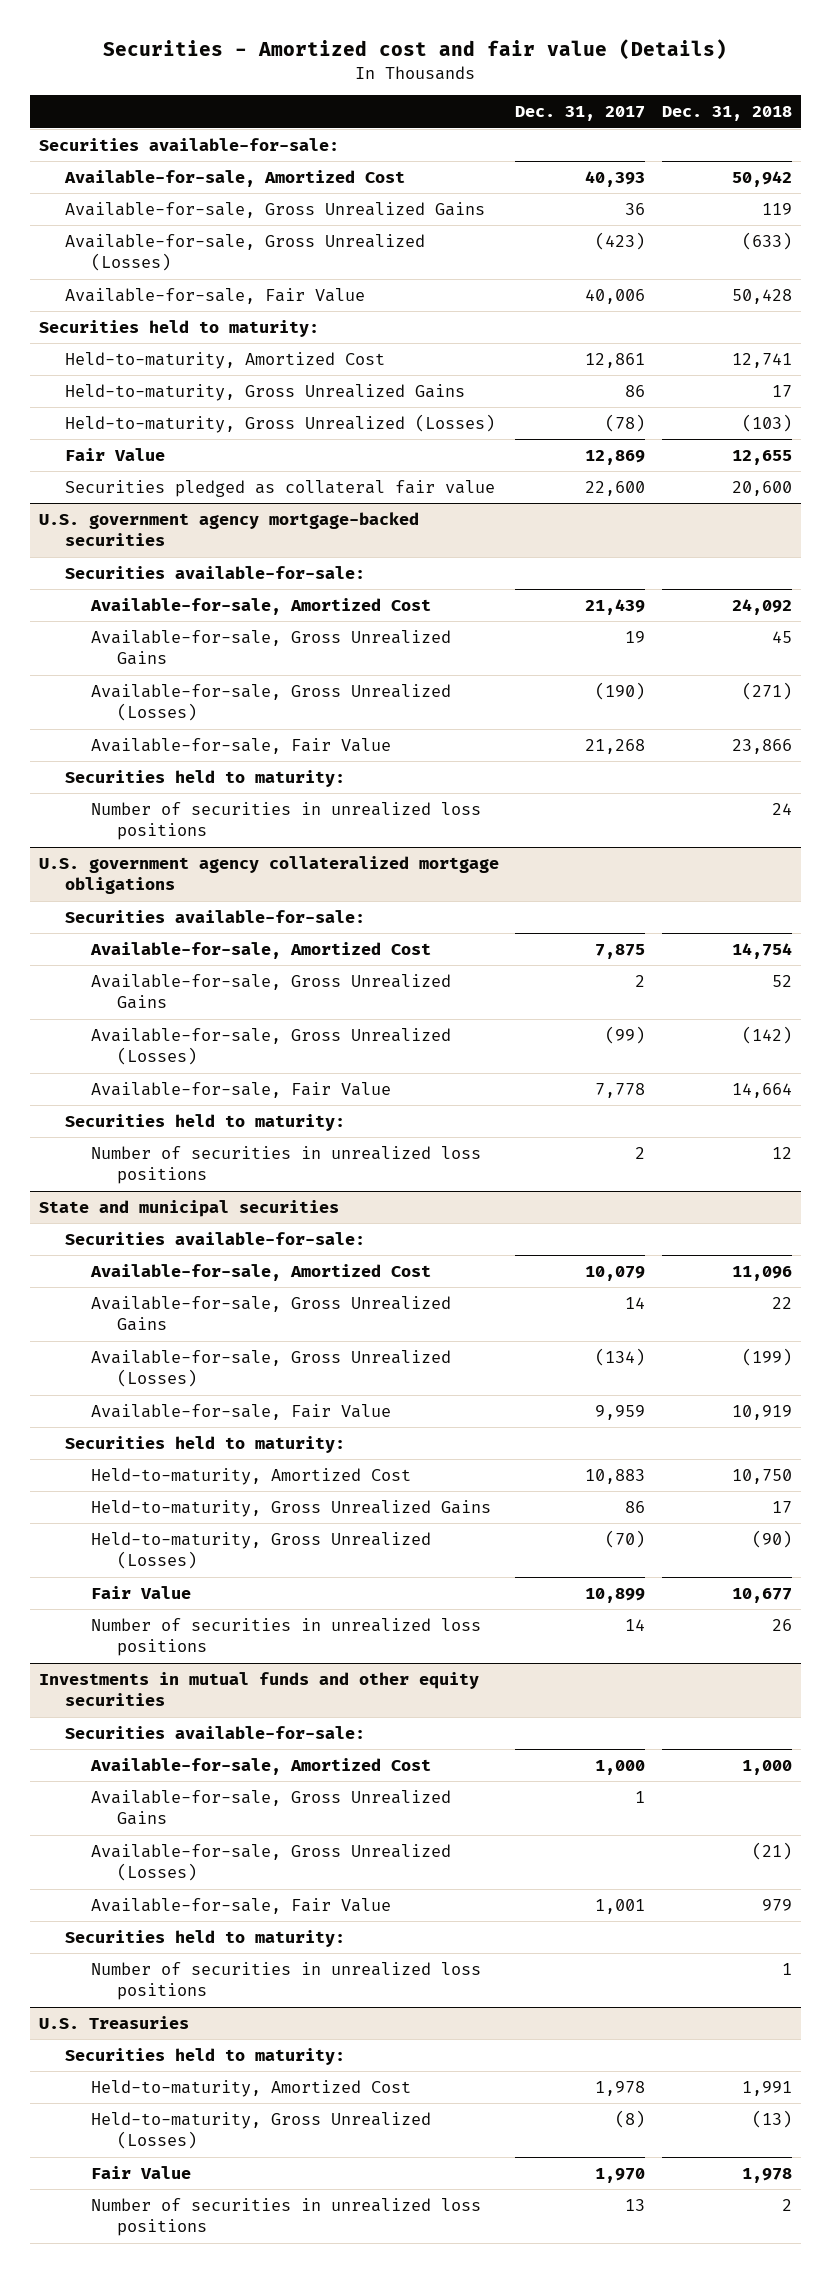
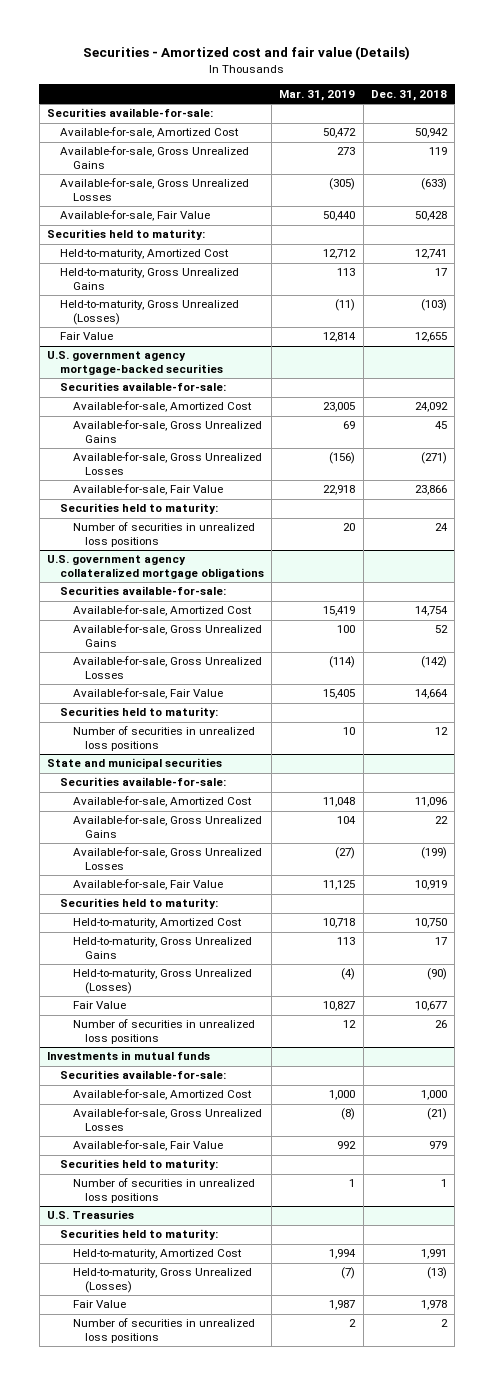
- | Dec. 31, 2017 | Dec. 31, 2018
+ | Mar. 31, 2019 | Dec. 31, 2018
- Available-for-sale, Gross Unrealized (Losses) | (423) | (633)
+ Available-for-sale, Gross Unrealized Losses | (305) | (633)
- Securities pledged as collateral fair value | 22,600 | 20,600
@ U.S. government agency mortgage-backed securities
- Available-for-sale, Gross Unrealized (Losses) | (190) | (271)
+ Available-for-sale, Gross Unrealized Losses | (156) | (271)
@ U.S. government agency collateralized mortgage obligations
- Available-for-sale, Gross Unrealized (Losses) | (99) | (142)
+ Available-for-sale, Gross Unrealized Losses | (114) | (142)
@ State and municipal securities
- Available-for-sale, Gross Unrealized (Losses) | (134) | (199)
+ Available-for-sale, Gross Unrealized Losses | (27) | (199)
- Investments in mutual funds and other equity securities
+ Investments in mutual funds
- Available-for-sale, Gross Unrealized Gains | 1 |
- Available-for-sale, Gross Unrealized (Losses) | | (21)
+ Available-for-sale, Gross Unrealized Losses | (8) | (21)

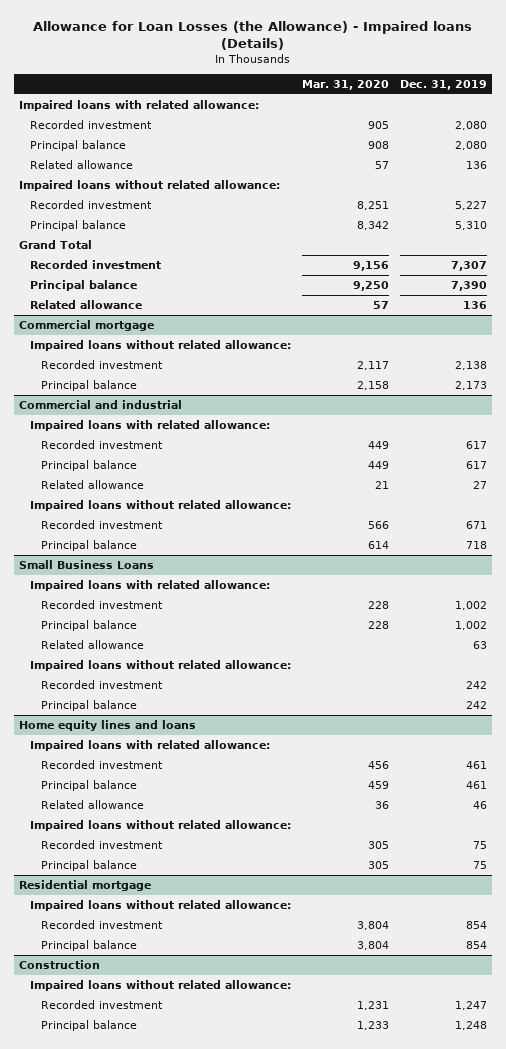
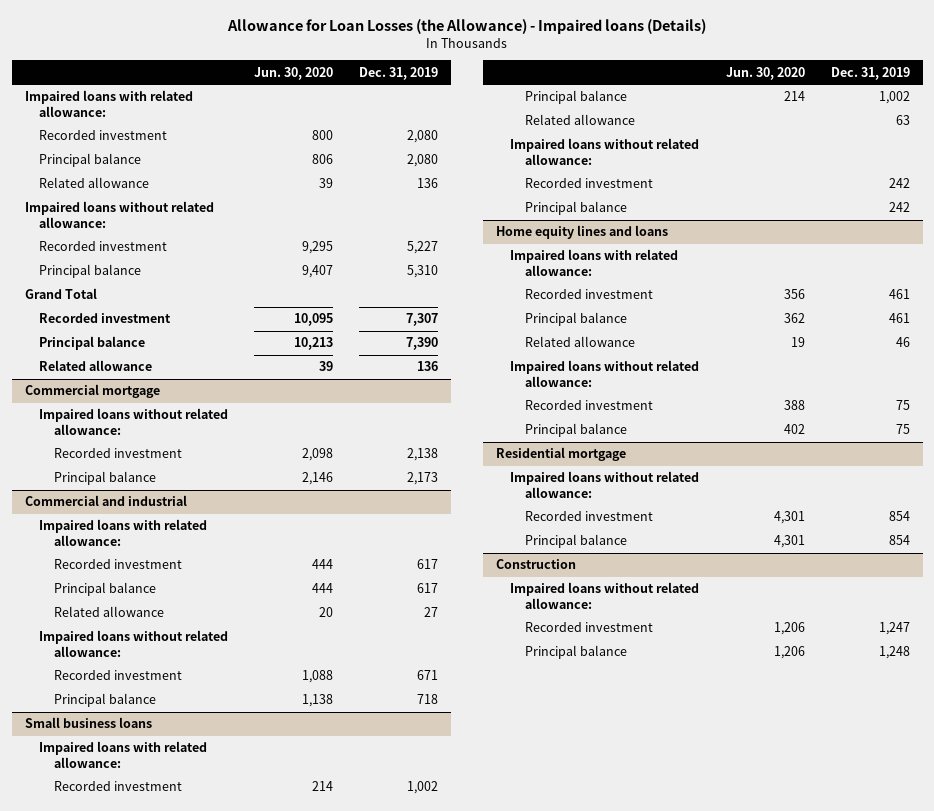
- | Mar. 31, 2020 | Dec. 31, 2019
+ | Jun. 30, 2020 | Dec. 31, 2019
- Small Business Loans
+ Small business loans

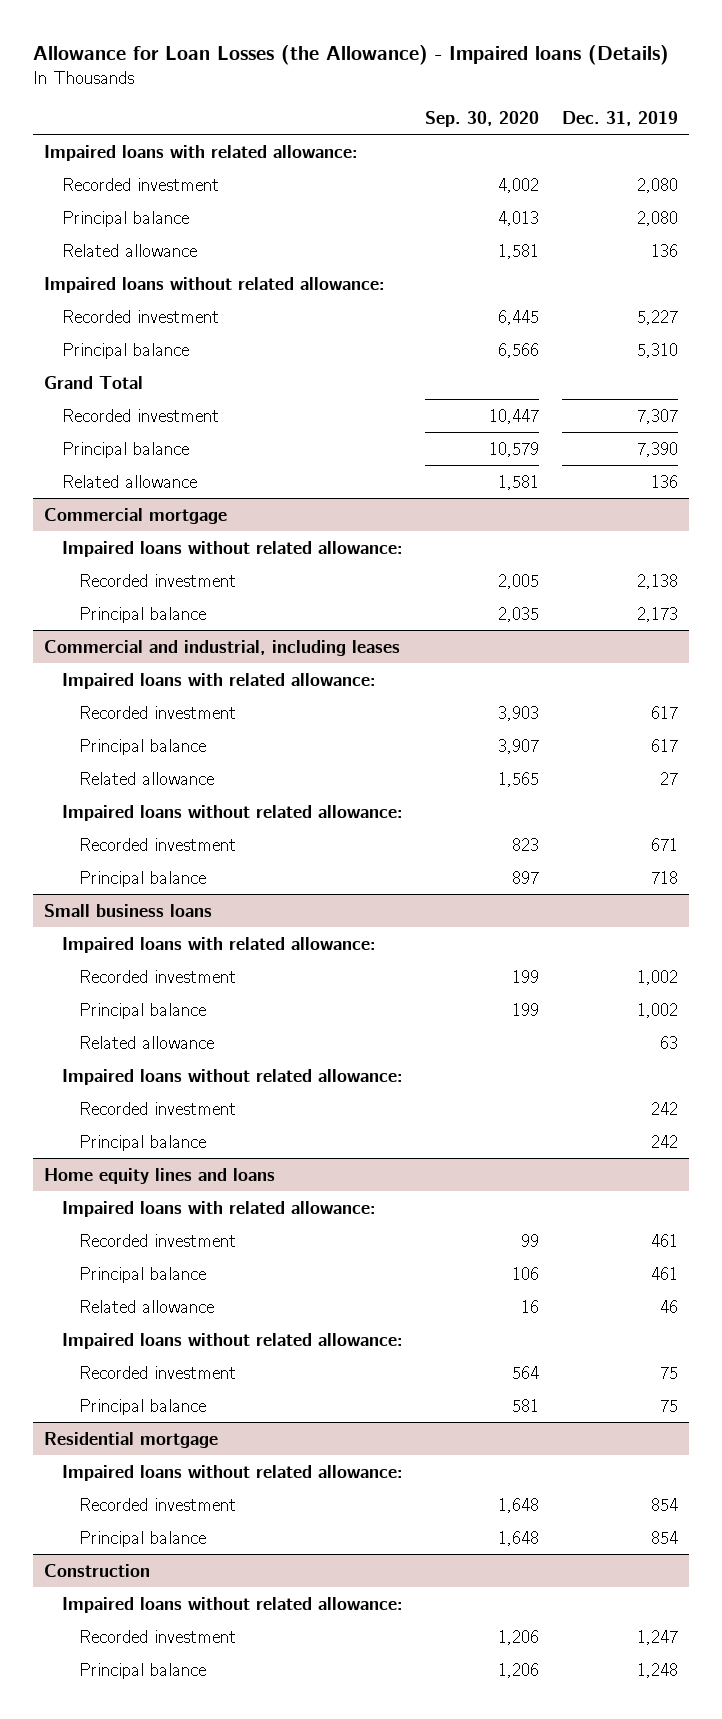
- | Jun. 30, 2020 | Dec. 31, 2019
+ | Sep. 30, 2020 | Dec. 31, 2019
- Commercial and industrial
+ Commercial and industrial, including leases

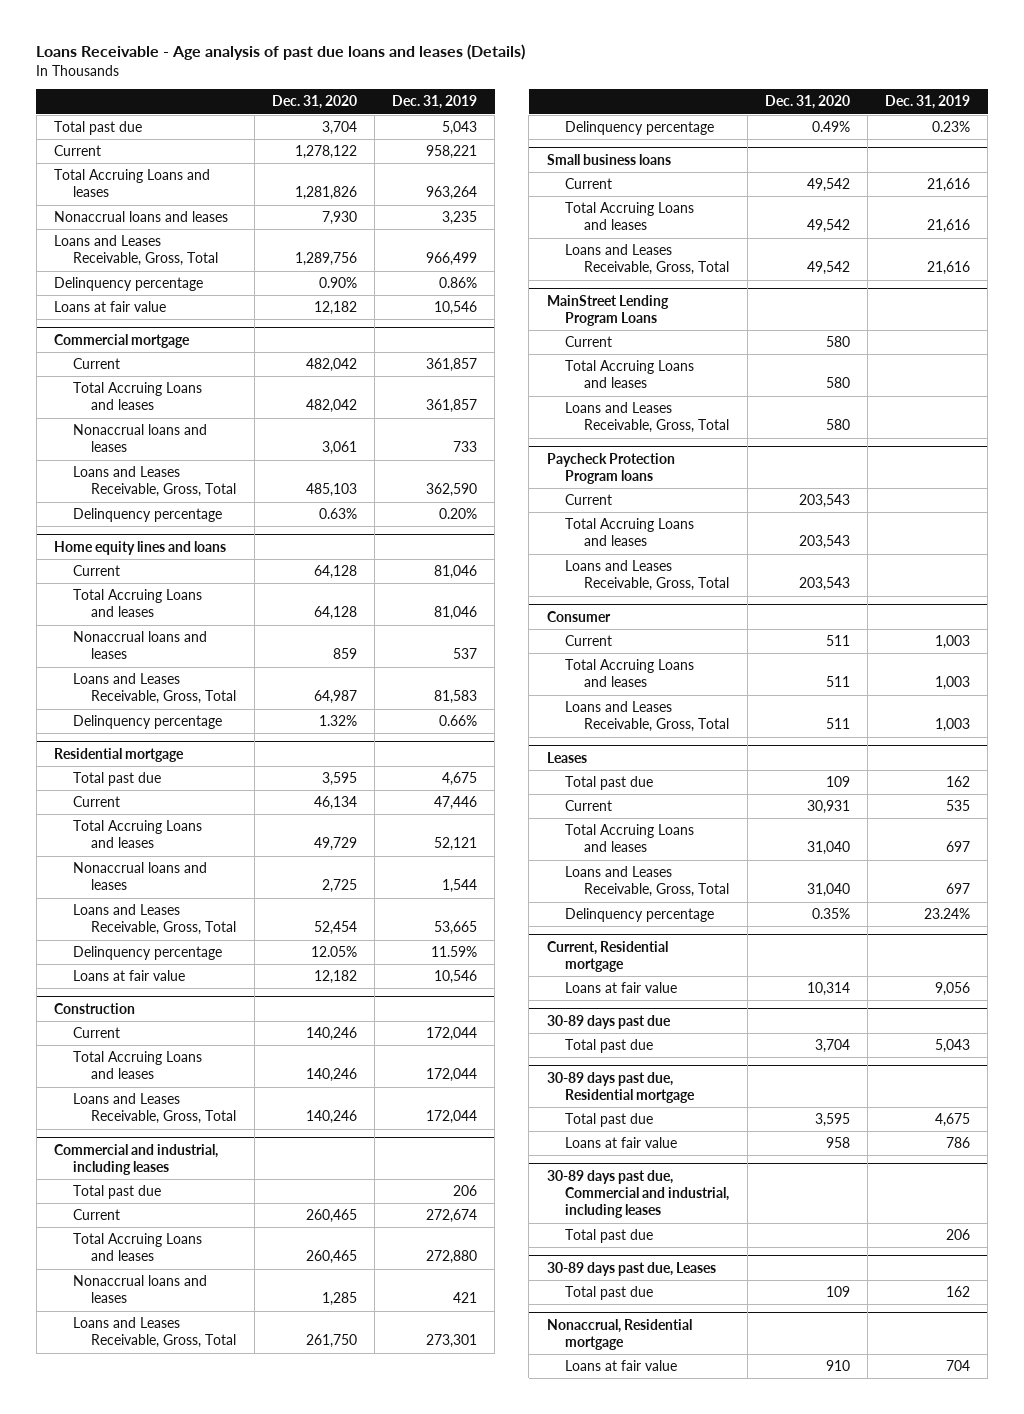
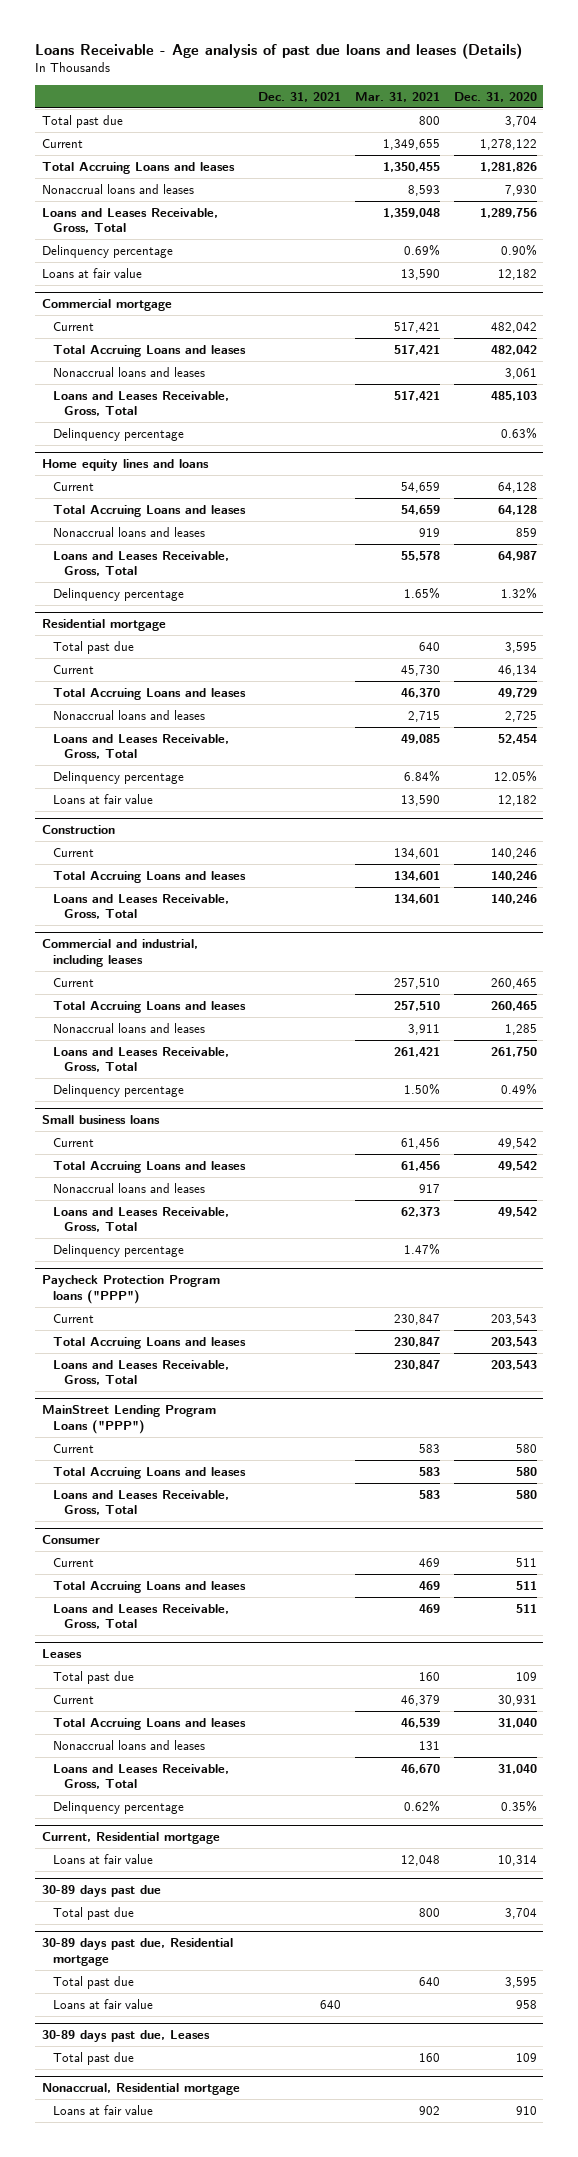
- | Dec. 31, 2020 | Dec. 31, 2019
+ | Dec. 31, 2021 | Mar. 31, 2021 | Dec. 31, 2020
@ Commercial and industrial, including leases
- Total past due | | 206
@ Small business loans
+ Nonaccrual loans and leases | | 917 |
- MainStreet Lending Program Loans
- Current | 580 |
- Total Accruing Loans and leases | 580 |
- Loans and Leases Receivable, Gross, Total | 580 |
- Paycheck Protection Program loans
@ Small business loans
+ Delinquency percentage | | 1.47% |
+ Paycheck Protection Program loans ("PPP")
+ MainStreet Lending Program Loans ("PPP")
+ Current | | 583 | 580
+ Total Accruing Loans and leases | | 583 | 580
+ Loans and Leases Receivable, Gross, Total | | 583 | 580
@ Leases
+ Nonaccrual loans and leases | | 131 |
- 30-89 days past due, Commercial and industrial, including leases
- Total past due | | 206

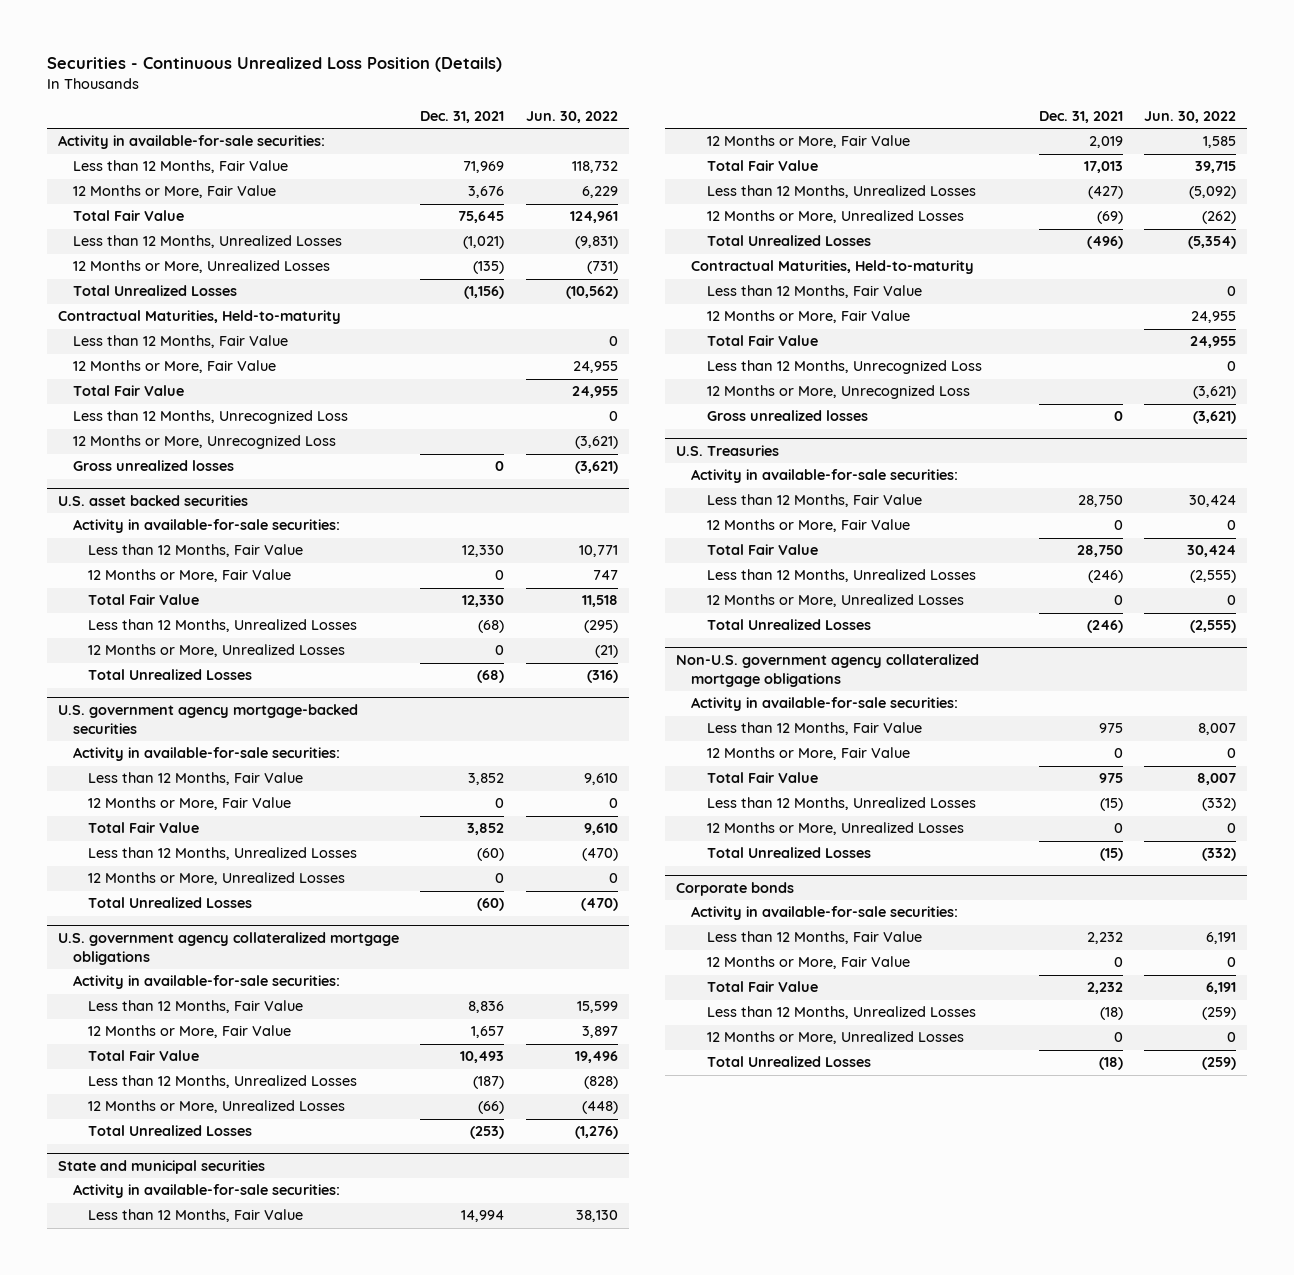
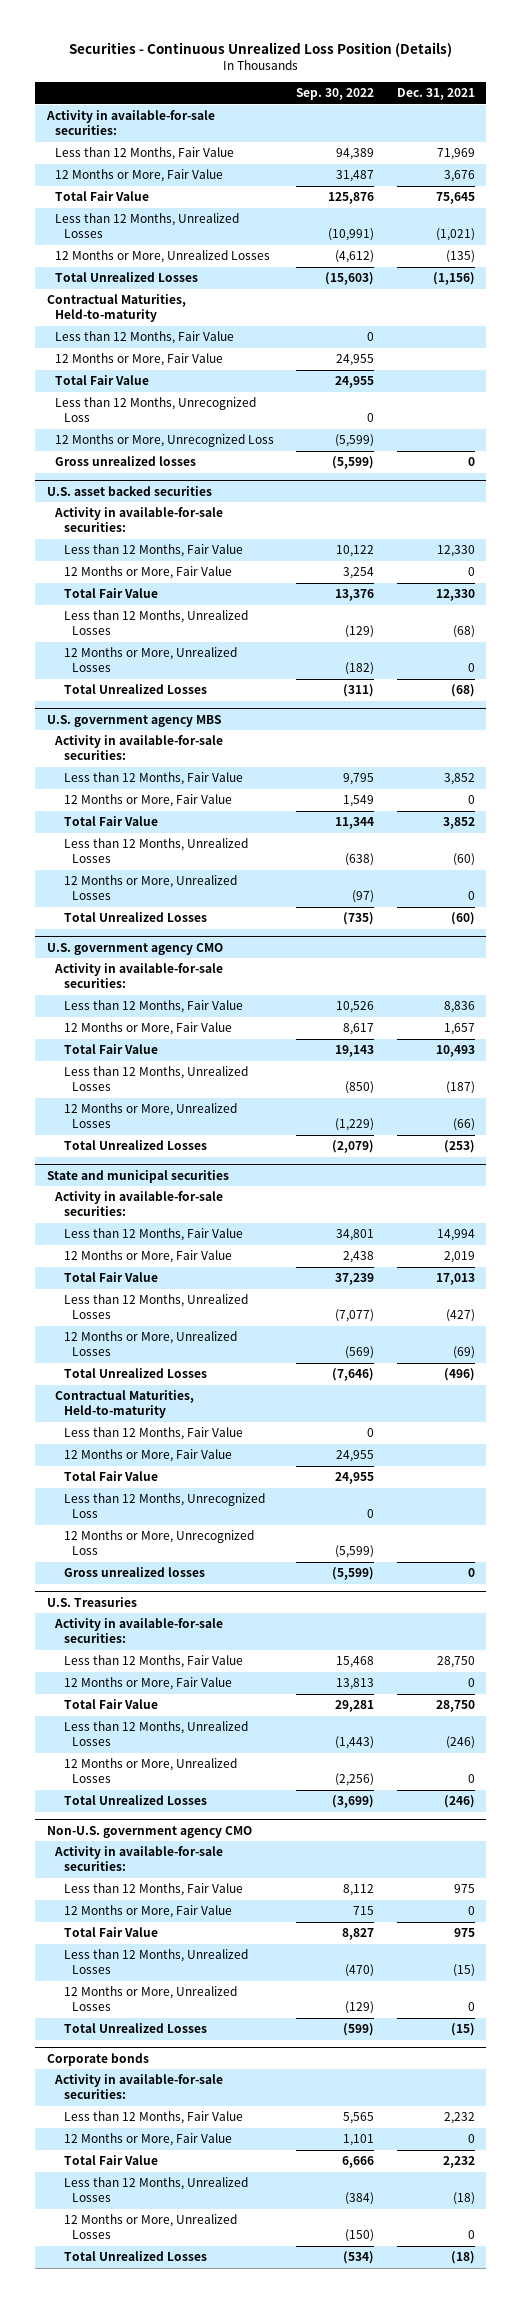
- | Dec. 31, 2021 | Jun. 30, 2022
+ | Sep. 30, 2022 | Dec. 31, 2021
- U.S. government agency mortgage-backed securities
+ U.S. government agency MBS
- U.S. government agency collateralized mortgage obligations
+ U.S. government agency CMO
- Non-U.S. government agency collateralized mortgage obligations
+ Non-U.S. government agency CMO

